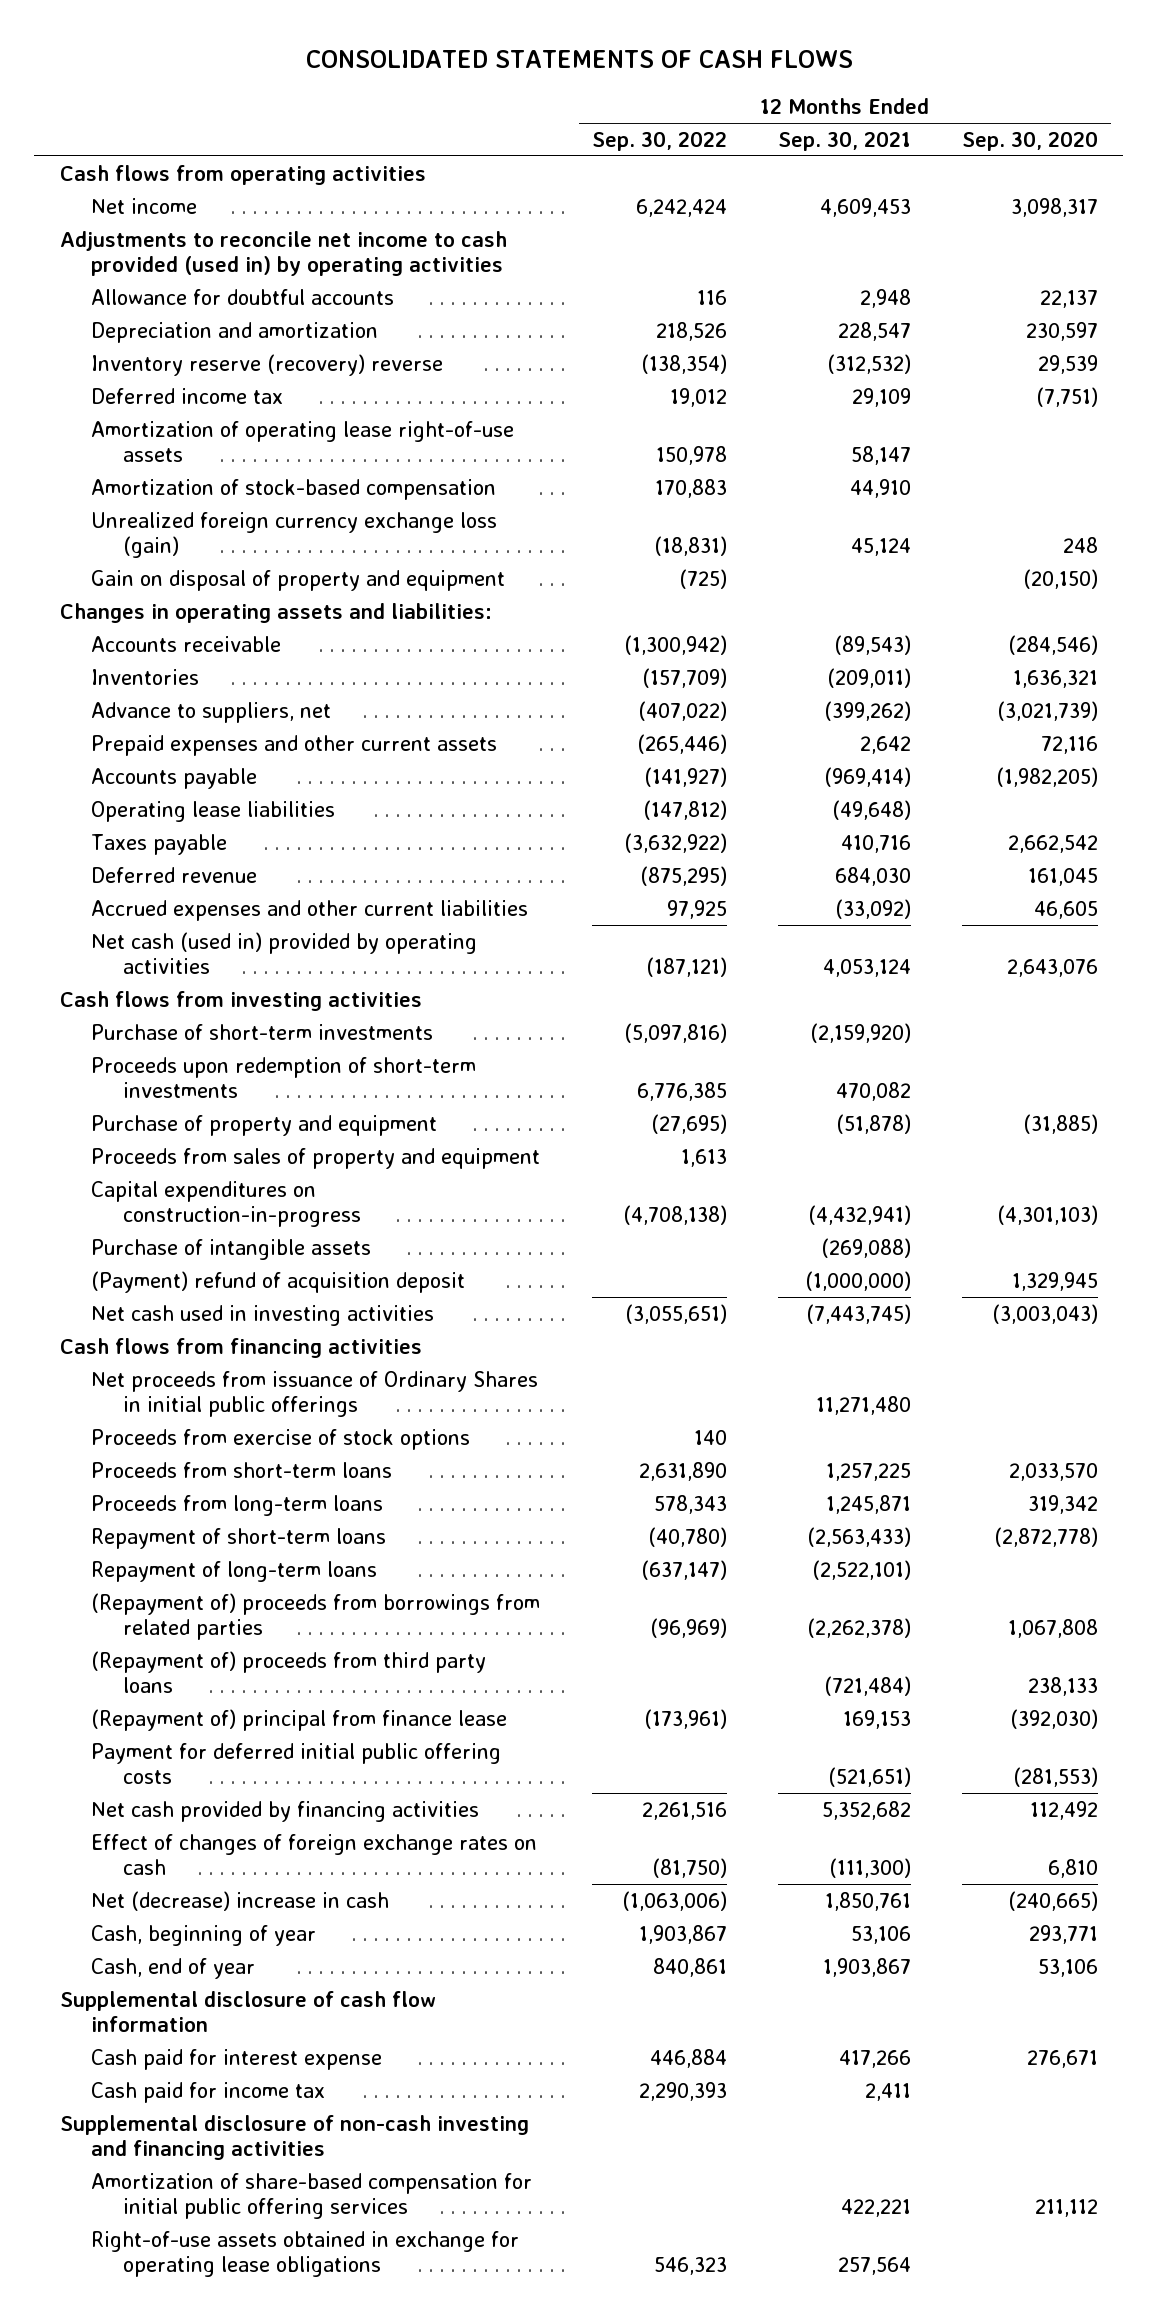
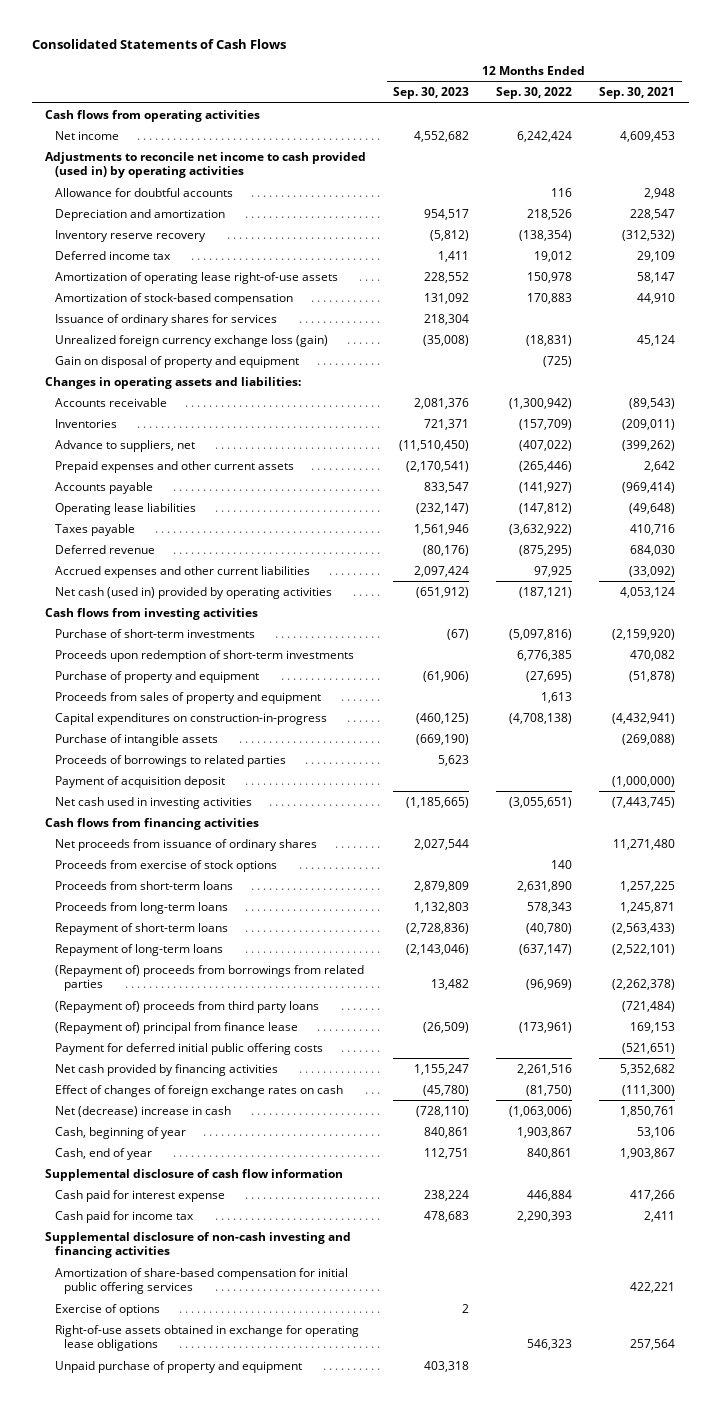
- CONSOLIDATED STATEMENTS OF CASH FLOWS
+ Consolidated Statements of Cash Flows
- | 12 Months Ended Sep. 30, 2022 | 12 Months Ended Sep. 30, 2021 | 12 Months Ended Sep. 30, 2020
+ | 12 Months Ended Sep. 30, 2023 | 12 Months Ended Sep. 30, 2022 | 12 Months Ended Sep. 30, 2021
- Inventory reserve (recovery) reverse | (138,354) | (312,532) | 29,539
+ Inventory reserve recovery | (5,812) | (138,354) | (312,532)
+ Issuance of ordinary shares for services | 218,304 | |
- (Payment) refund of acquisition deposit | | (1,000,000) | 1,329,945
+ Proceeds of borrowings to related parties | 5,623 | |
+ Payment of acquisition deposit | | | (1,000,000)
- Net proceeds from issuance of Ordinary Shares in initial public offerings | | 11,271,480 |
+ Net proceeds from issuance of ordinary shares | 2,027,544 | | 11,271,480
+ Exercise of options | 2 | |
+ Unpaid purchase of property and equipment | 403,318 | |

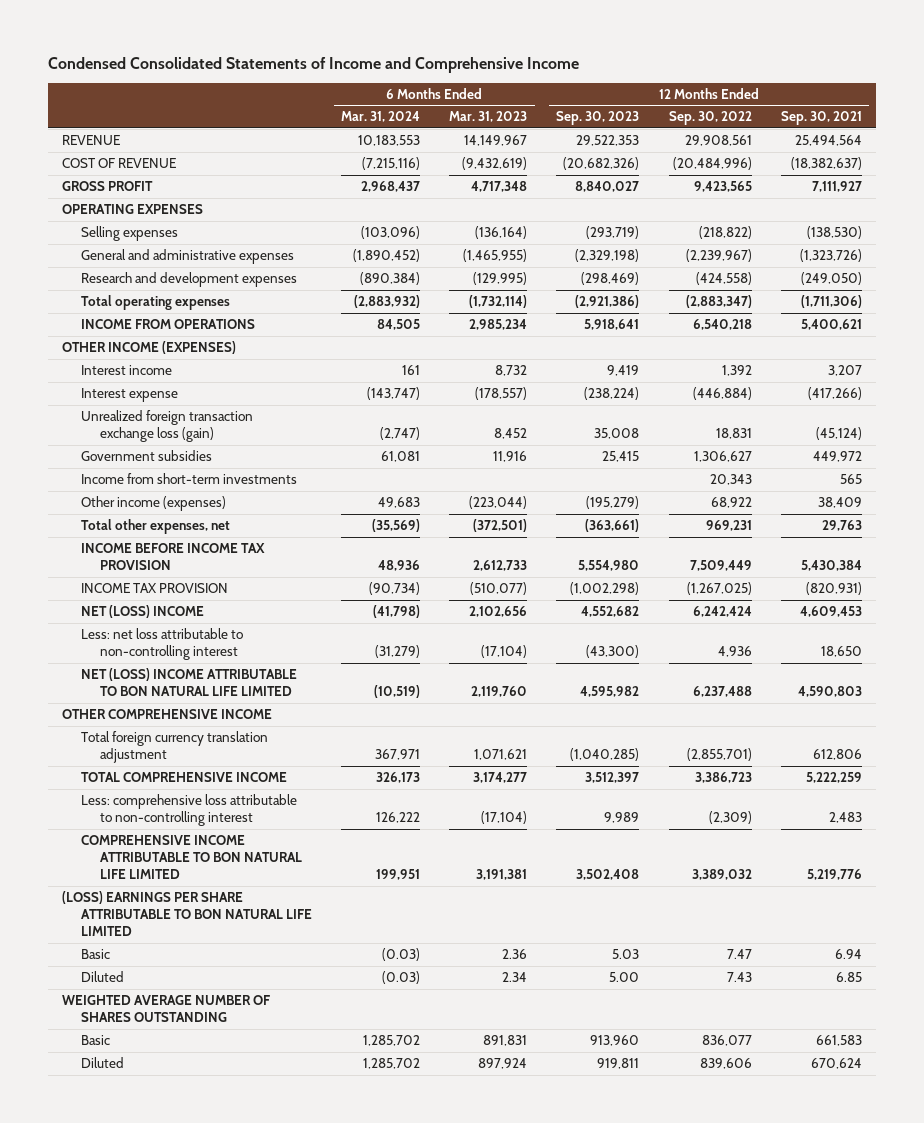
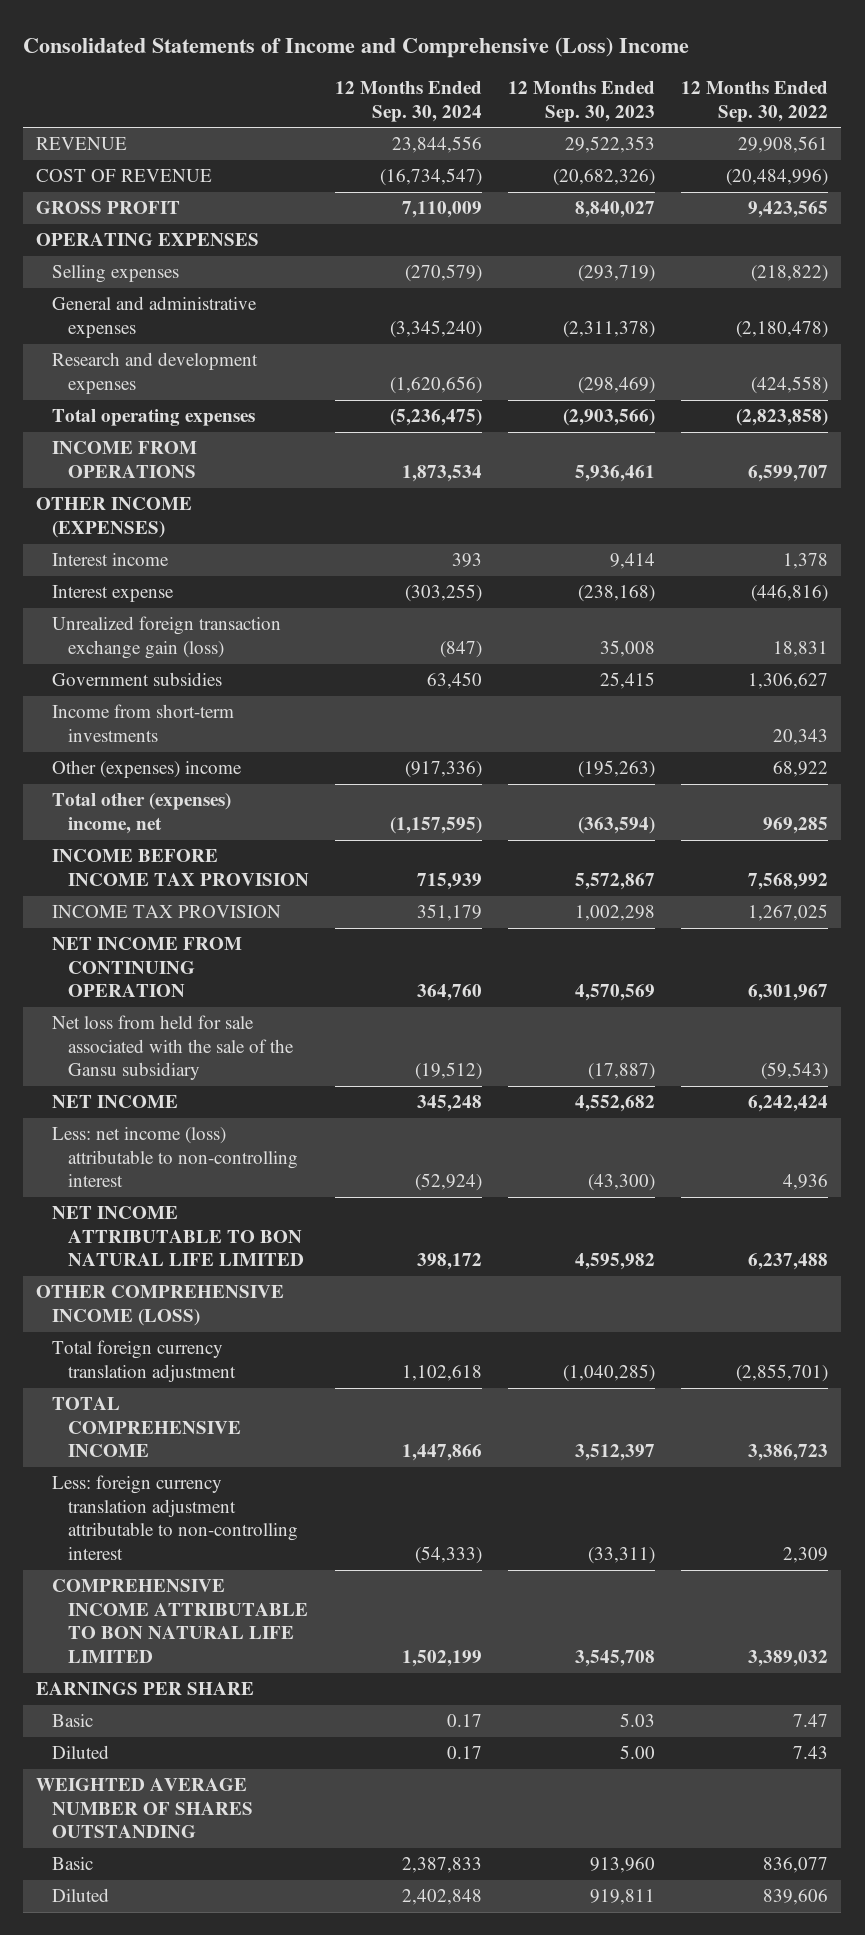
- Condensed Consolidated Statements of Income and Comprehensive Income
+ Consolidated Statements of Income and Comprehensive (Loss) Income
- | 6 Months Ended Mar. 31, 2024 | 6 Months Ended Mar. 31, 2023 | 12 Months Ended Sep. 30, 2023 | 12 Months Ended Sep. 30, 2022 | 12 Months Ended Sep. 30, 2021
+ | 12 Months Ended Sep. 30, 2024 | 12 Months Ended Sep. 30, 2023 | 12 Months Ended Sep. 30, 2022
- General and administrative expenses | (1,890,452) | (1,465,955) | (2,329,198) | (2,239,967) | (1,323,726)
+ General and administrative expenses | (3,345,240) | (2,311,378) | (2,180,478)
- Total operating expenses | (2,883,932) | (1,732,114) | (2,921,386) | (2,883,347) | (1,711,306)
- INCOME FROM OPERATIONS | 84,505 | 2,985,234 | 5,918,641 | 6,540,218 | 5,400,621
+ Total operating expenses | (5,236,475) | (2,903,566) | (2,823,858)
+ INCOME FROM OPERATIONS | 1,873,534 | 5,936,461 | 6,599,707
- Interest income | 161 | 8,732 | 9,419 | 1,392 | 3,207
- Interest expense | (143,747) | (178,557) | (238,224) | (446,884) | (417,266)
- Unrealized foreign transaction exchange loss (gain) | (2,747) | 8,452 | 35,008 | 18,831 | (45,124)
+ Interest income | 393 | 9,414 | 1,378
+ Interest expense | (303,255) | (238,168) | (446,816)
+ Unrealized foreign transaction exchange gain (loss) | (847) | 35,008 | 18,831
- Other income (expenses) | 49,683 | (223,044) | (195,279) | 68,922 | 38,409
- Total other expenses, net | (35,569) | (372,501) | (363,661) | 969,231 | 29,763
- INCOME BEFORE INCOME TAX PROVISION | 48,936 | 2,612,733 | 5,554,980 | 7,509,449 | 5,430,384
- INCOME TAX PROVISION | (90,734) | (510,077) | (1,002,298) | (1,267,025) | (820,931)
- NET (LOSS) INCOME | (41,798) | 2,102,656 | 4,552,682 | 6,242,424 | 4,609,453
- Less: net loss attributable to non-controlling interest | (31,279) | (17,104) | (43,300) | 4,936 | 18,650
- NET (LOSS) INCOME ATTRIBUTABLE TO BON NATURAL LIFE LIMITED | (10,519) | 2,119,760 | 4,595,982 | 6,237,488 | 4,590,803
- OTHER COMPREHENSIVE INCOME
+ Other (expenses) income | (917,336) | (195,263) | 68,922
+ Total other (expenses) income, net | (1,157,595) | (363,594) | 969,285
+ INCOME BEFORE INCOME TAX PROVISION | 715,939 | 5,572,867 | 7,568,992
+ INCOME TAX PROVISION | 351,179 | 1,002,298 | 1,267,025
+ NET INCOME FROM CONTINUING OPERATION | 364,760 | 4,570,569 | 6,301,967
+ Net loss from held for sale associated with the sale of the Gansu subsidiary | (19,512) | (17,887) | (59,543)
+ NET INCOME | 345,248 | 4,552,682 | 6,242,424
+ Less: net income (loss) attributable to non-controlling interest | (52,924) | (43,300) | 4,936
+ NET INCOME ATTRIBUTABLE TO BON NATURAL LIFE LIMITED | 398,172 | 4,595,982 | 6,237,488
+ OTHER COMPREHENSIVE INCOME (LOSS)
- Less: comprehensive loss attributable to non-controlling interest | 126,222 | (17,104) | 9,989 | (2,309) | 2,483
- COMPREHENSIVE INCOME ATTRIBUTABLE TO BON NATURAL LIFE LIMITED | 199,951 | 3,191,381 | 3,502,408 | 3,389,032 | 5,219,776
- (LOSS) EARNINGS PER SHARE ATTRIBUTABLE TO BON NATURAL LIFE LIMITED
+ Less: foreign currency translation adjustment attributable to non-controlling interest | (54,333) | (33,311) | 2,309
+ COMPREHENSIVE INCOME ATTRIBUTABLE TO BON NATURAL LIFE LIMITED | 1,502,199 | 3,545,708 | 3,389,032
+ EARNINGS PER SHARE

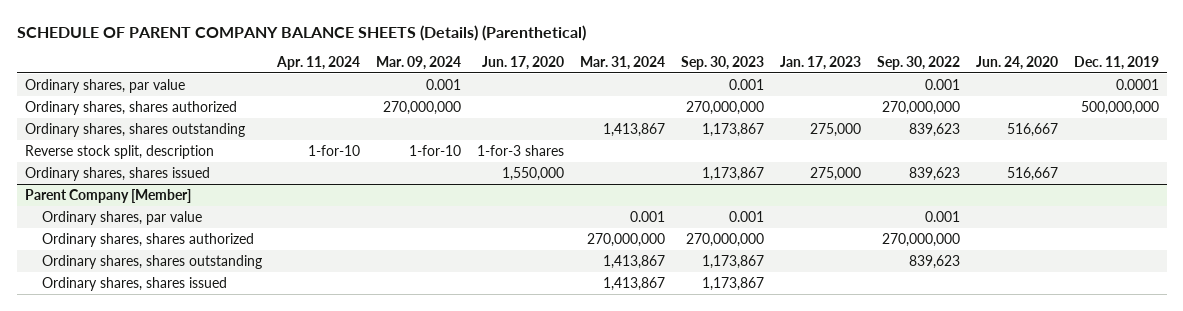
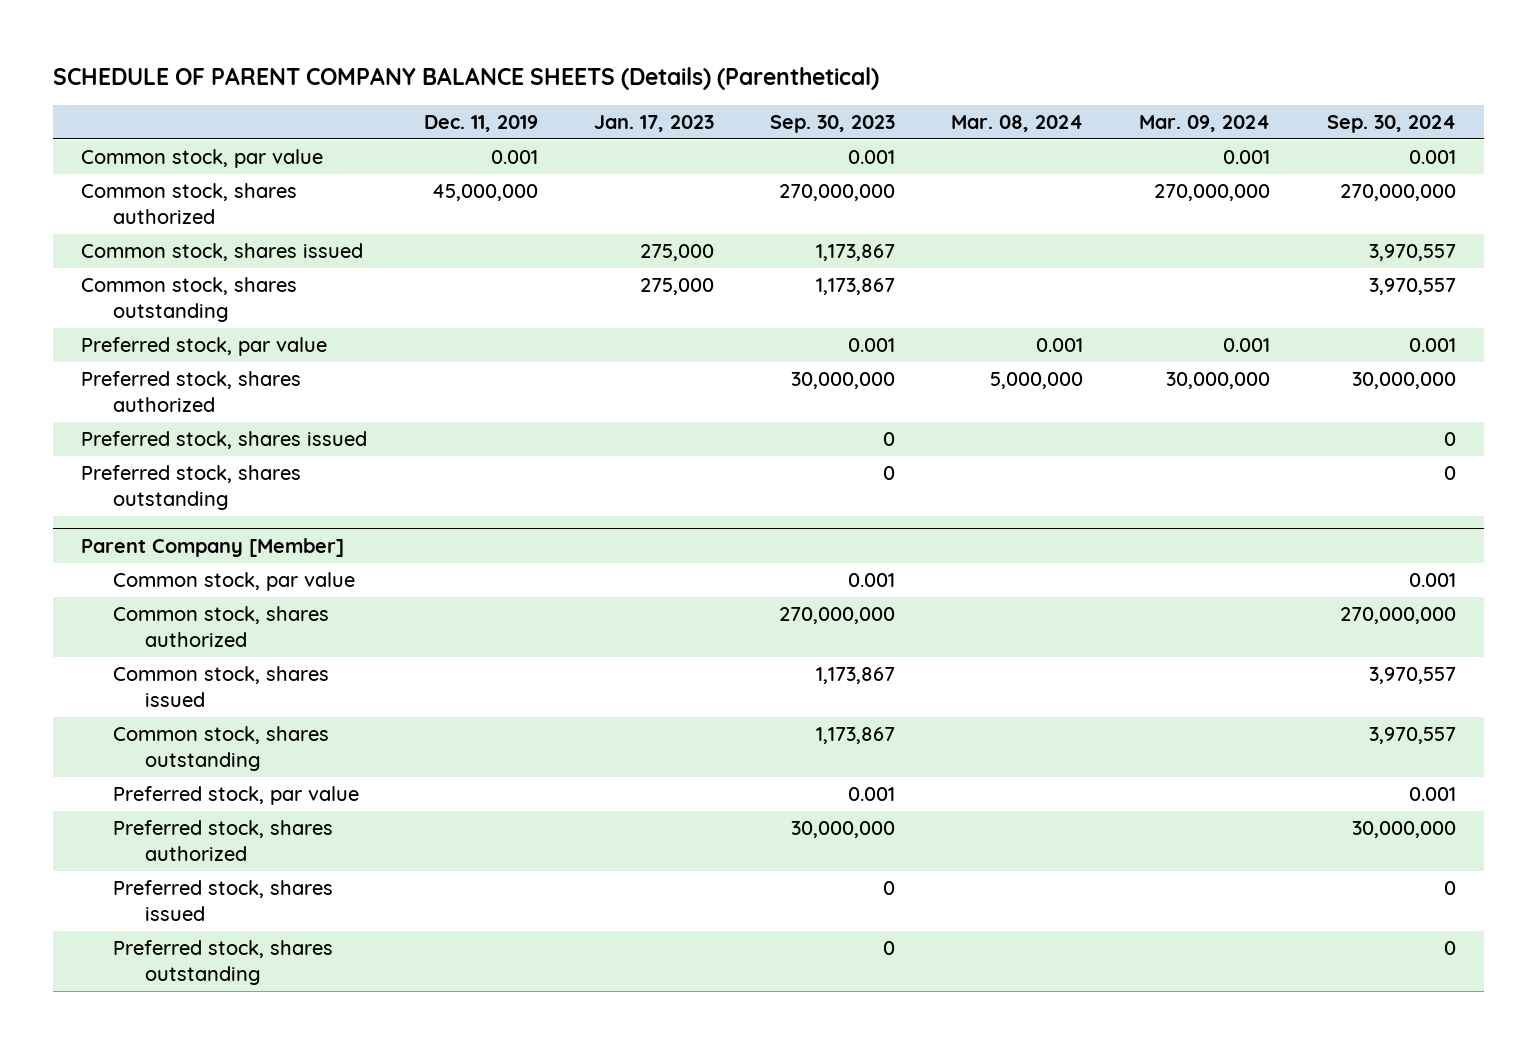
- | Apr. 11, 2024 | Mar. 09, 2024 | Jun. 17, 2020 | Mar. 31, 2024 | Sep. 30, 2023 | Jan. 17, 2023 | Sep. 30, 2022 | Jun. 24, 2020 | Dec. 11, 2019
+ | Dec. 11, 2019 | Jan. 17, 2023 | Sep. 30, 2023 | Mar. 08, 2024 | Mar. 09, 2024 | Sep. 30, 2024
- Ordinary shares, par value | | 0.001 | | | 0.001 | | 0.001 | | 0.0001
- Ordinary shares, shares authorized | | 270,000,000 | | | 270,000,000 | | 270,000,000 | | 500,000,000
- Ordinary shares, shares outstanding | | | | 1,413,867 | 1,173,867 | 275,000 | 839,623 | 516,667 |
- Reverse stock split, description | 1-for-10 | 1-for-10 | 1-for-3 shares | | | | | |
- Ordinary shares, shares issued | | | 1,550,000 | | 1,173,867 | 275,000 | 839,623 | 516,667 |
+ Common stock, par value | 0.001 | | 0.001 | | 0.001 | 0.001
+ Common stock, shares authorized | 45,000,000 | | 270,000,000 | | 270,000,000 | 270,000,000
+ Common stock, shares issued | | 275,000 | 1,173,867 | | | 3,970,557
+ Common stock, shares outstanding | | 275,000 | 1,173,867 | | | 3,970,557
+ Preferred stock, par value | | | 0.001 | 0.001 | 0.001 | 0.001
+ Preferred stock, shares authorized | | | 30,000,000 | 5,000,000 | 30,000,000 | 30,000,000
+ Preferred stock, shares issued | | | 0 | | | 0
+ Preferred stock, shares outstanding | | | 0 | | | 0
@ Parent Company [Member]
- Ordinary shares, par value | | | | 0.001 | 0.001 | | 0.001 | |
- Ordinary shares, shares authorized | | | | 270,000,000 | 270,000,000 | | 270,000,000 | |
- Ordinary shares, shares outstanding | | | | 1,413,867 | 1,173,867 | | 839,623 | |
- Ordinary shares, shares issued | | | | 1,413,867 | 1,173,867 | | | |
+ Common stock, par value | | | 0.001 | | | 0.001
+ Common stock, shares authorized | | | 270,000,000 | | | 270,000,000
+ Common stock, shares issued | | | 1,173,867 | | | 3,970,557
+ Common stock, shares outstanding | | | 1,173,867 | | | 3,970,557
+ Preferred stock, par value | | | 0.001 | | | 0.001
+ Preferred stock, shares authorized | | | 30,000,000 | | | 30,000,000
+ Preferred stock, shares issued | | | 0 | | | 0
+ Preferred stock, shares outstanding | | | 0 | | | 0

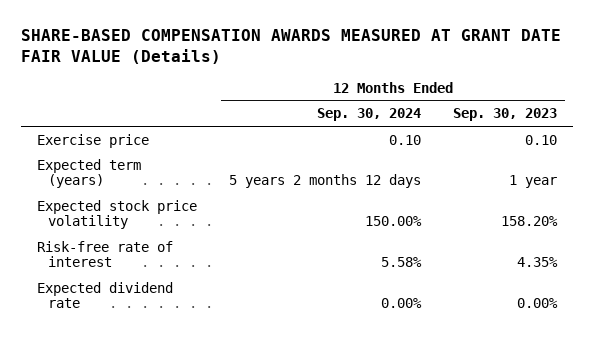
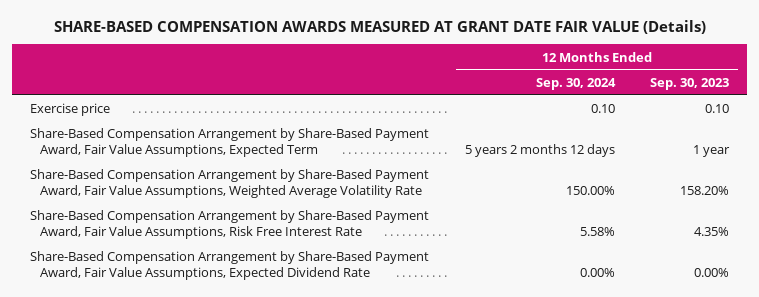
- Expected term (years) | 5 years 2 months 12 days | 1 year
- Expected stock price volatility | 150.00% | 158.20%
- Risk-free rate of interest | 5.58% | 4.35%
- Expected dividend rate | 0.00% | 0.00%
+ Share-Based Compensation Arrangement by Share-Based Payment Award, Fair Value Assumptions, Expected Term | 5 years 2 months 12 days | 1 year
+ Share-Based Compensation Arrangement by Share-Based Payment Award, Fair Value Assumptions, Weighted Average Volatility Rate | 150.00% | 158.20%
+ Share-Based Compensation Arrangement by Share-Based Payment Award, Fair Value Assumptions, Risk Free Interest Rate | 5.58% | 4.35%
+ Share-Based Compensation Arrangement by Share-Based Payment Award, Fair Value Assumptions, Expected Dividend Rate | 0.00% | 0.00%

